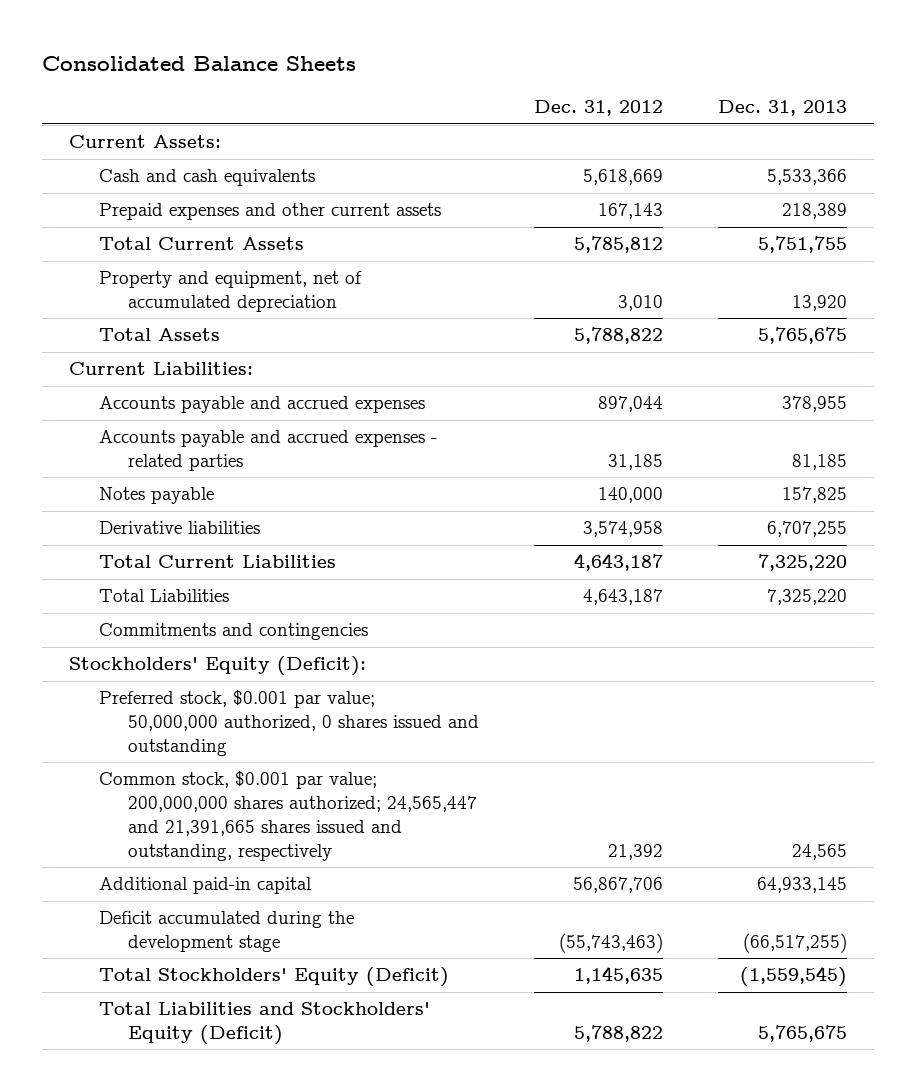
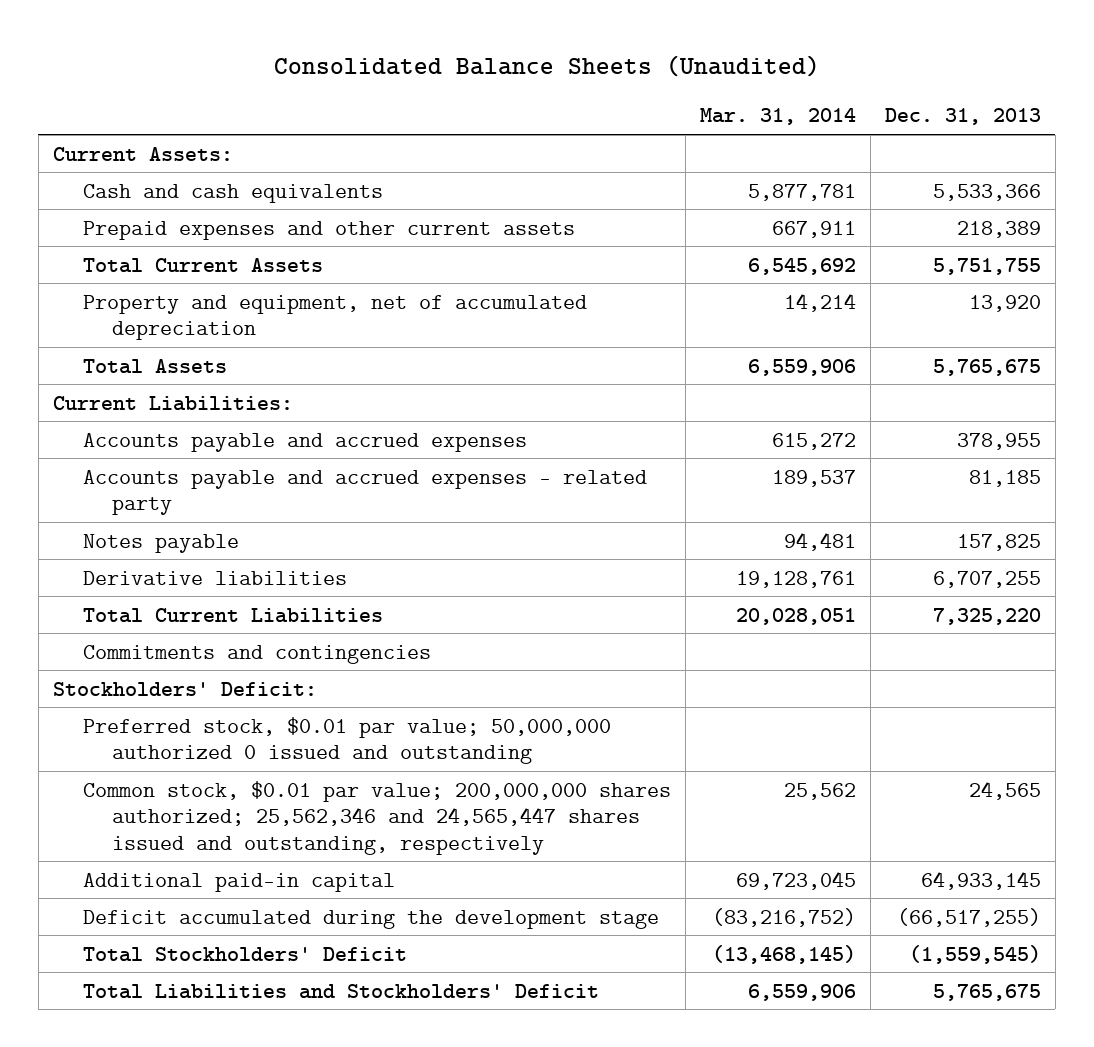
- Consolidated Balance Sheets
+ Consolidated Balance Sheets (Unaudited)
- | Dec. 31, 2012 | Dec. 31, 2013
+ | Mar. 31, 2014 | Dec. 31, 2013
- Accounts payable and accrued expenses - related parties | 31,185 | 81,185
+ Accounts payable and accrued expenses - related party | 189,537 | 81,185
- Total Liabilities | 4,643,187 | 7,325,220
- Stockholders' Equity (Deficit):
- Preferred stock, $0.001 par value; 50,000,000 authorized, 0 shares issued and outstanding
- Common stock, $0.001 par value; 200,000,000 shares authorized; 24,565,447 and 21,391,665 shares issued and outstanding, respectively | 21,392 | 24,565
+ Stockholders' Deficit:
+ Preferred stock, $0.01 par value; 50,000,000 authorized 0 issued and outstanding
+ Common stock, $0.01 par value; 200,000,000 shares authorized; 25,562,346 and 24,565,447 shares issued and outstanding, respectively | 25,562 | 24,565
- Total Stockholders' Equity (Deficit) | 1,145,635 | (1,559,545)
- Total Liabilities and Stockholders' Equity (Deficit) | 5,788,822 | 5,765,675
+ Total Stockholders' Deficit | (13,468,145) | (1,559,545)
+ Total Liabilities and Stockholders' Deficit | 6,559,906 | 5,765,675

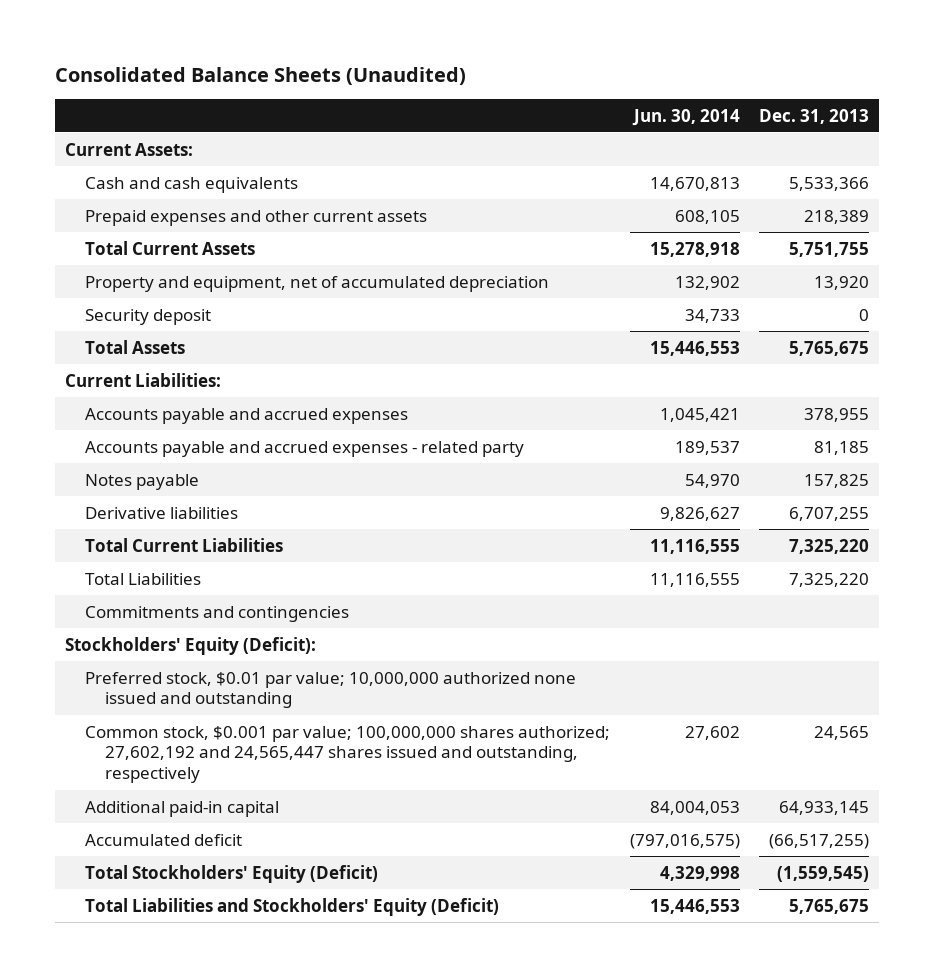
- | Mar. 31, 2014 | Dec. 31, 2013
+ | Jun. 30, 2014 | Dec. 31, 2013
+ Security deposit | 34,733 | 0
+ Total Liabilities | 11,116,555 | 7,325,220
- Stockholders' Deficit:
- Preferred stock, $0.01 par value; 50,000,000 authorized 0 issued and outstanding
- Common stock, $0.01 par value; 200,000,000 shares authorized; 25,562,346 and 24,565,447 shares issued and outstanding, respectively | 25,562 | 24,565
+ Stockholders' Equity (Deficit):
+ Preferred stock, $0.01 par value; 10,000,000 authorized none issued and outstanding
+ Common stock, $0.001 par value; 100,000,000 shares authorized; 27,602,192 and 24,565,447 shares issued and outstanding, respectively | 27,602 | 24,565
- Deficit accumulated during the development stage | (83,216,752) | (66,517,255)
- Total Stockholders' Deficit | (13,468,145) | (1,559,545)
- Total Liabilities and Stockholders' Deficit | 6,559,906 | 5,765,675
+ Accumulated deficit | (797,016,575) | (66,517,255)
+ Total Stockholders' Equity (Deficit) | 4,329,998 | (1,559,545)
+ Total Liabilities and Stockholders' Equity (Deficit) | 15,446,553 | 5,765,675

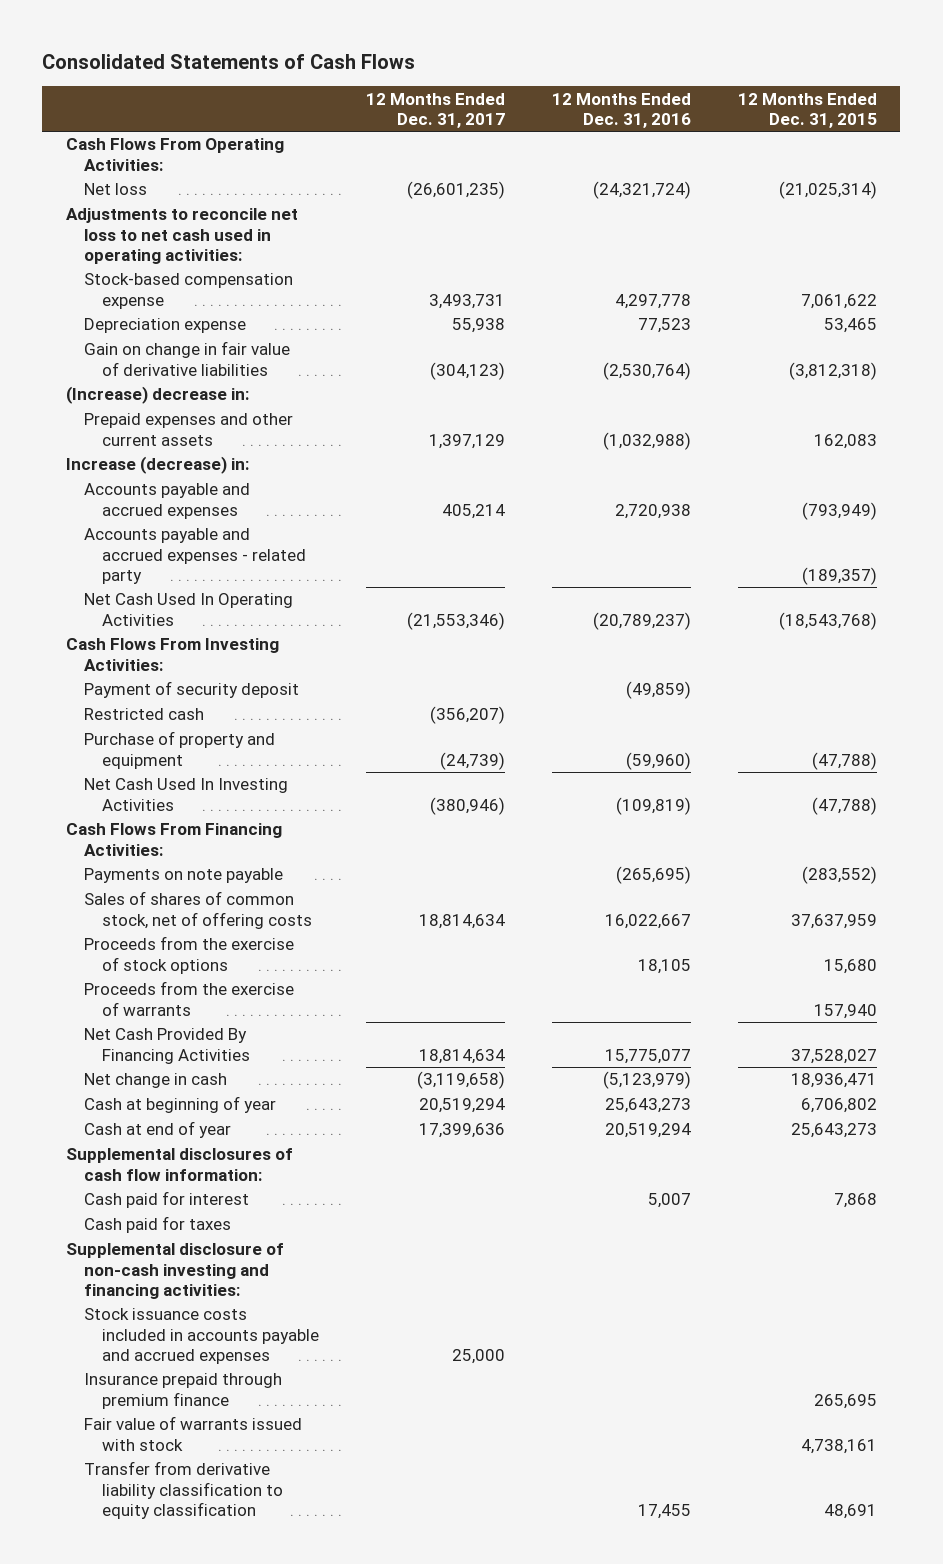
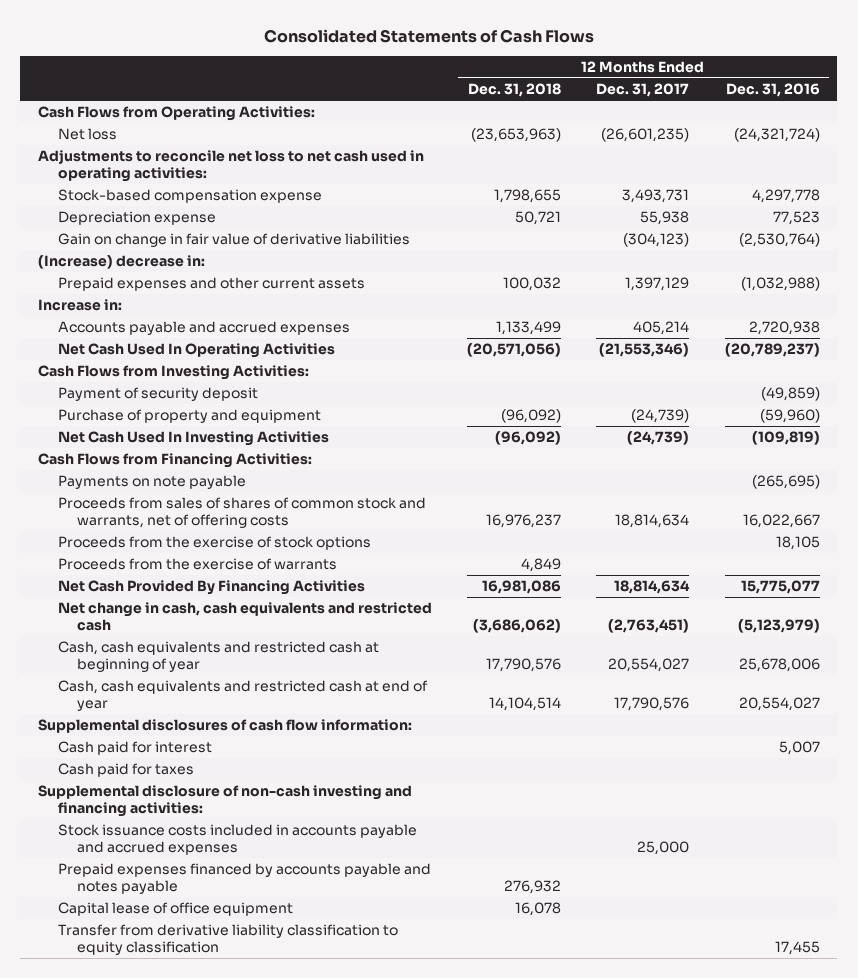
- | 12 Months Ended Dec. 31, 2017 | 12 Months Ended Dec. 31, 2016 | 12 Months Ended Dec. 31, 2015
+ | 12 Months Ended Dec. 31, 2018 | 12 Months Ended Dec. 31, 2017 | 12 Months Ended Dec. 31, 2016
- Cash Flows From Operating Activities:
+ Cash Flows from Operating Activities:
- Increase (decrease) in:
+ Increase in:
- Accounts payable and accrued expenses - related party | | | (189,357)
- Cash Flows From Investing Activities:
+ Cash Flows from Investing Activities:
- Restricted cash | (356,207) | |
- Net Cash Used In Investing Activities | (380,946) | (109,819) | (47,788)
- Cash Flows From Financing Activities:
+ Net Cash Used In Investing Activities | (96,092) | (24,739) | (109,819)
+ Cash Flows from Financing Activities:
- Sales of shares of common stock, net of offering costs | 18,814,634 | 16,022,667 | 37,637,959
+ Proceeds from sales of shares of common stock and warrants, net of offering costs | 16,976,237 | 18,814,634 | 16,022,667
- Net change in cash | (3,119,658) | (5,123,979) | 18,936,471
- Cash at beginning of year | 20,519,294 | 25,643,273 | 6,706,802
- Cash at end of year | 17,399,636 | 20,519,294 | 25,643,273
+ Net change in cash, cash equivalents and restricted cash | (3,686,062) | (2,763,451) | (5,123,979)
+ Cash, cash equivalents and restricted cash at beginning of year | 17,790,576 | 20,554,027 | 25,678,006
+ Cash, cash equivalents and restricted cash at end of year | 14,104,514 | 17,790,576 | 20,554,027
- Insurance prepaid through premium finance | | | 265,695
- Fair value of warrants issued with stock | | | 4,738,161
+ Prepaid expenses financed by accounts payable and notes payable | 276,932 | |
+ Capital lease of office equipment | 16,078 | |

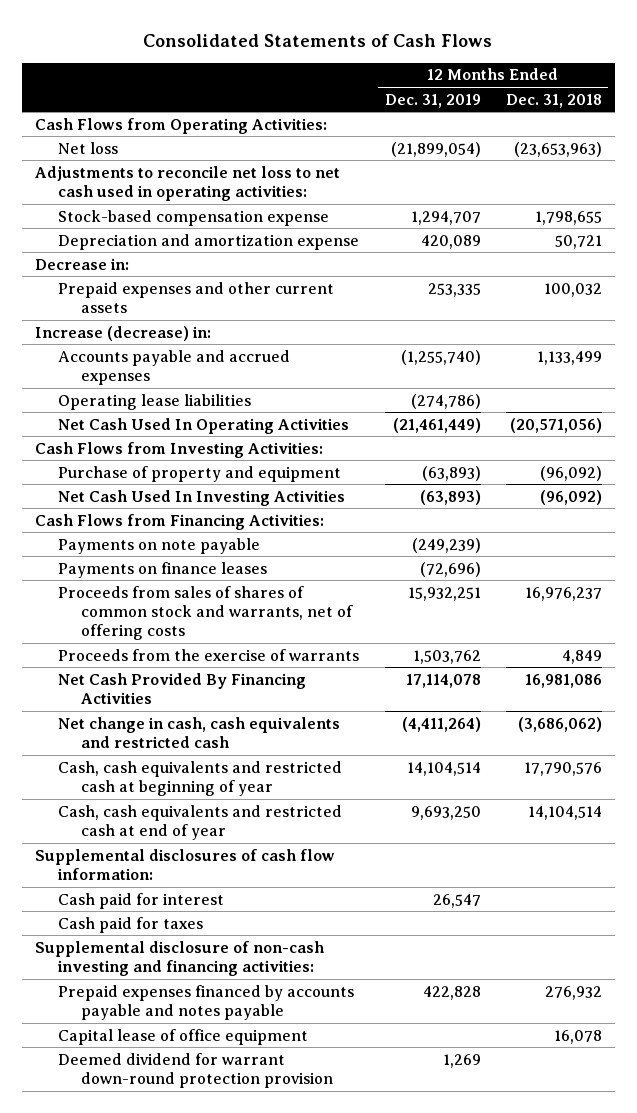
- | 12 Months Ended Dec. 31, 2018 | 12 Months Ended Dec. 31, 2017 | 12 Months Ended Dec. 31, 2016
+ | 12 Months Ended Dec. 31, 2019 | 12 Months Ended Dec. 31, 2018
- Depreciation expense | 50,721 | 55,938 | 77,523
- Gain on change in fair value of derivative liabilities | | (304,123) | (2,530,764)
- (Increase) decrease in:
+ Depreciation and amortization expense | 420,089 | 50,721
+ Decrease in:
- Increase in:
+ Increase (decrease) in:
+ Operating lease liabilities | (274,786) |
- Payment of security deposit | | | (49,859)
+ Payments on finance leases | (72,696) |
- Proceeds from the exercise of stock options | | | 18,105
- Stock issuance costs included in accounts payable and accrued expenses | | 25,000 |
- Transfer from derivative liability classification to equity classification | | | 17,455
+ Deemed dividend for warrant down-round protection provision | 1,269 |

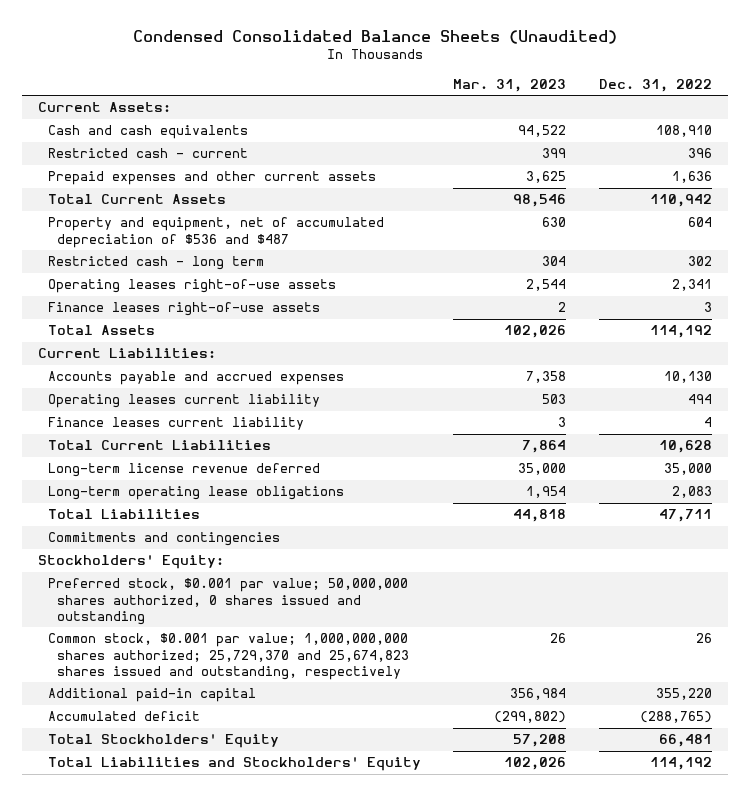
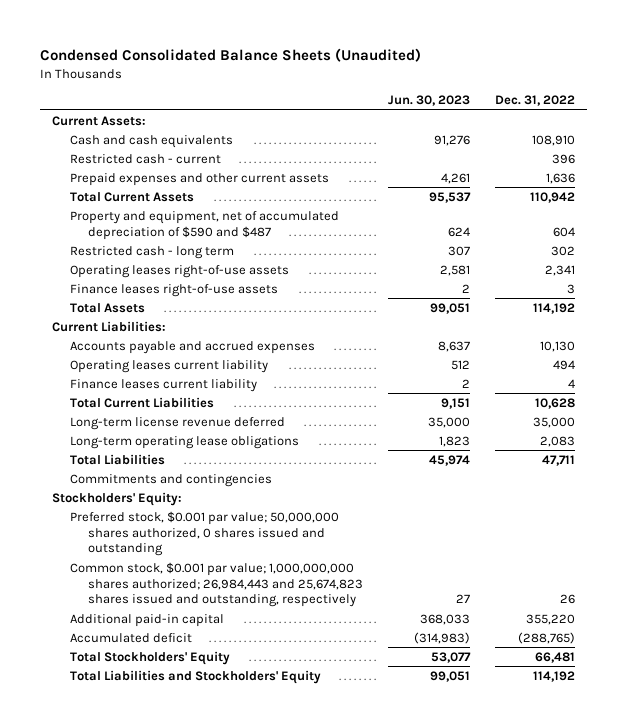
- | Mar. 31, 2023 | Dec. 31, 2022
+ | Jun. 30, 2023 | Dec. 31, 2022
- Property and equipment, net of accumulated depreciation of $536 and $487 | 630 | 604
+ Property and equipment, net of accumulated depreciation of $590 and $487 | 624 | 604
- Common stock, $0.001 par value; 1,000,000,000 shares authorized; 25,729,370 and 25,674,823 shares issued and outstanding, respectively | 26 | 26
+ Common stock, $0.001 par value; 1,000,000,000 shares authorized; 26,984,443 and 25,674,823 shares issued and outstanding, respectively | 27 | 26

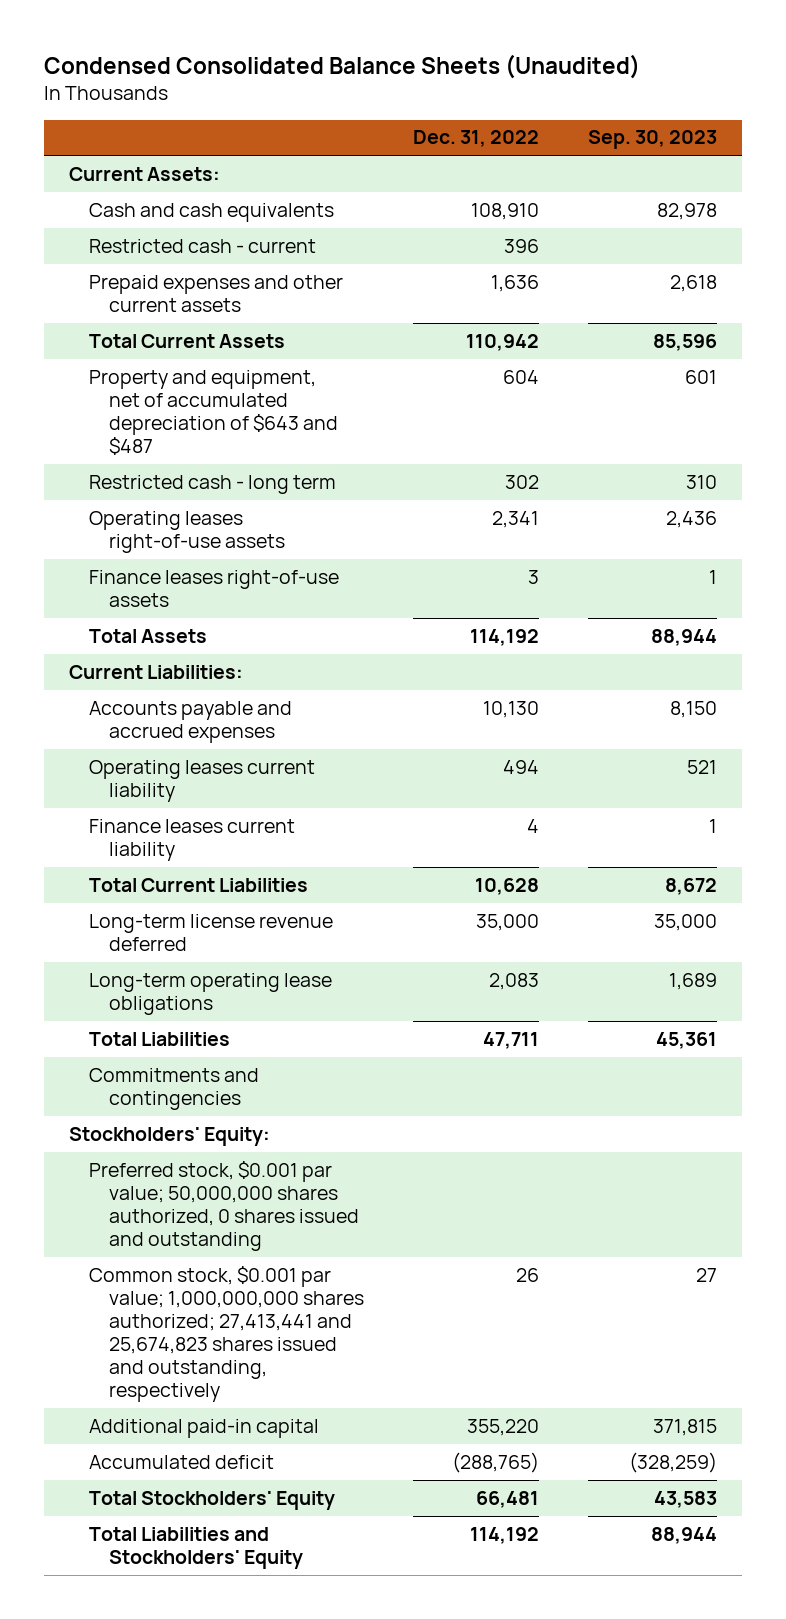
- | Jun. 30, 2023 | Dec. 31, 2022
+ | Dec. 31, 2022 | Sep. 30, 2023
- Property and equipment, net of accumulated depreciation of $590 and $487 | 624 | 604
+ Property and equipment, net of accumulated depreciation of $643 and $487 | 604 | 601
- Common stock, $0.001 par value; 1,000,000,000 shares authorized; 26,984,443 and 25,674,823 shares issued and outstanding, respectively | 27 | 26
+ Common stock, $0.001 par value; 1,000,000,000 shares authorized; 27,413,441 and 25,674,823 shares issued and outstanding, respectively | 26 | 27

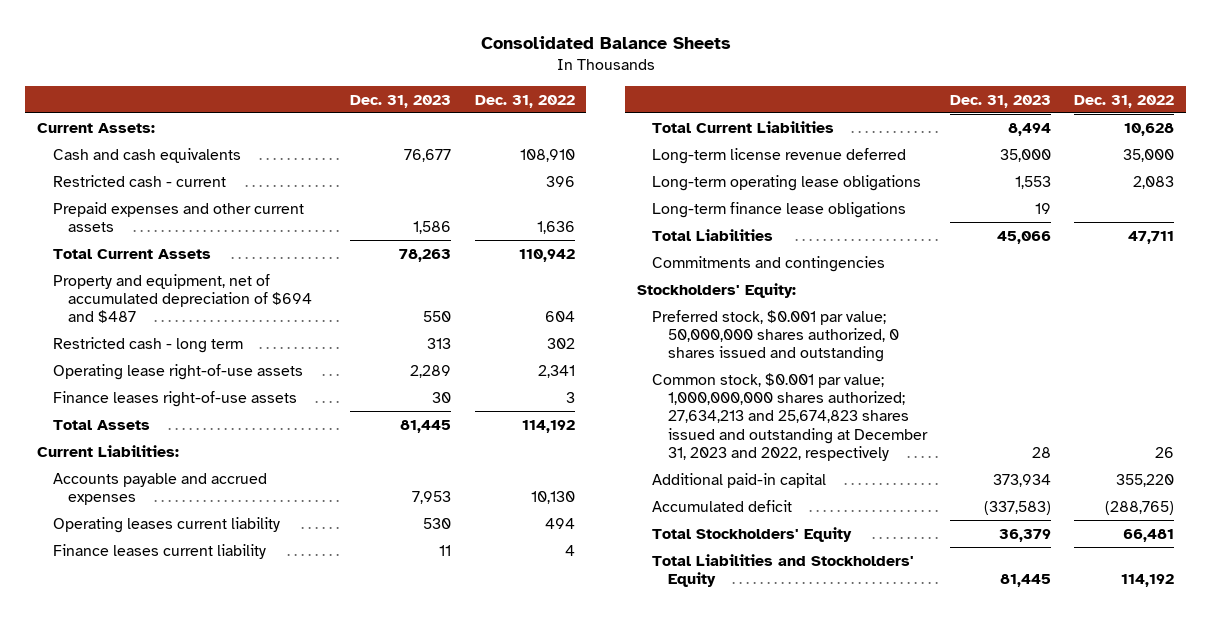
- Condensed Consolidated Balance Sheets (Unaudited)
+ Consolidated Balance Sheets
- | Dec. 31, 2022 | Sep. 30, 2023
+ | Dec. 31, 2023 | Dec. 31, 2022
- Property and equipment, net of accumulated depreciation of $643 and $487 | 604 | 601
+ Property and equipment, net of accumulated depreciation of $694 and $487 | 550 | 604
- Operating leases right-of-use assets | 2,341 | 2,436
+ Operating lease right-of-use assets | 2,289 | 2,341
+ Long-term finance lease obligations | 19 |
- Common stock, $0.001 par value; 1,000,000,000 shares authorized; 27,413,441 and 25,674,823 shares issued and outstanding, respectively | 26 | 27
+ Common stock, $0.001 par value; 1,000,000,000 shares authorized; 27,634,213 and 25,674,823 shares issued and outstanding at December 31, 2023 and 2022, respectively | 28 | 26

